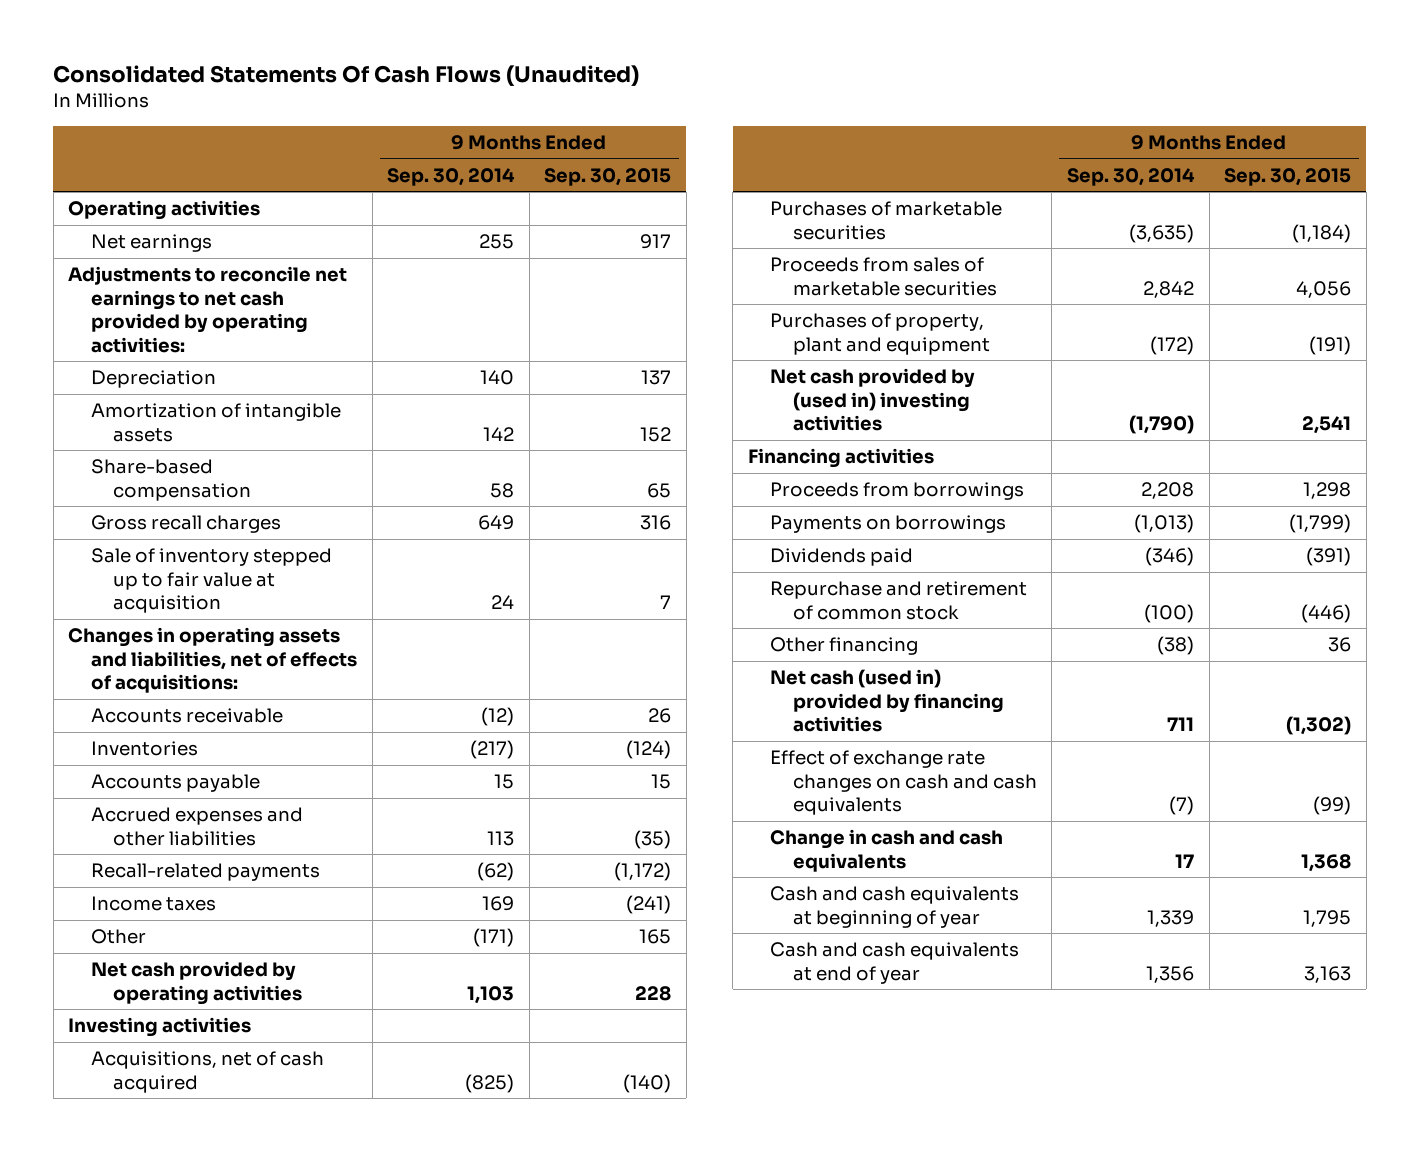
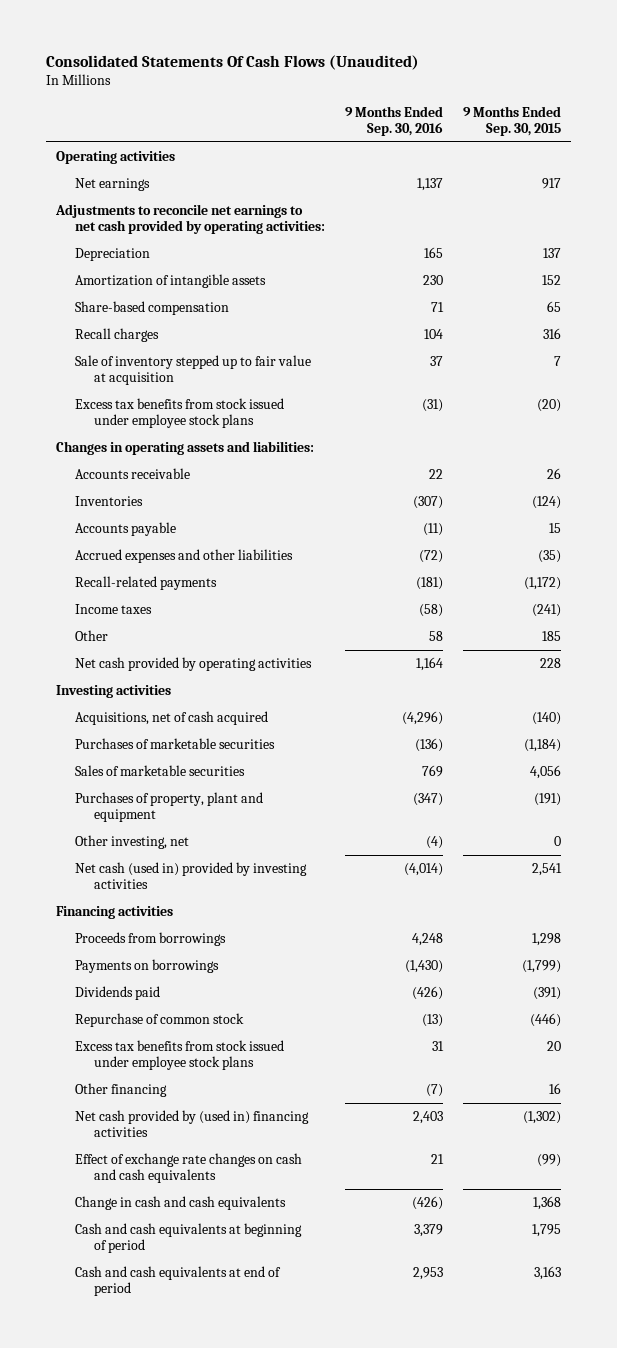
- | 9 Months Ended Sep. 30, 2014 | 9 Months Ended Sep. 30, 2015
+ | 9 Months Ended Sep. 30, 2016 | 9 Months Ended Sep. 30, 2015
- Gross recall charges | 649 | 316
+ Recall charges | 104 | 316
- Changes in operating assets and liabilities, net of effects of acquisitions:
+ Excess tax benefits from stock issued under employee stock plans | (31) | (20)
+ Changes in operating assets and liabilities:
- Other | (171) | 165
+ Other | 58 | 185
- Proceeds from sales of marketable securities | 2,842 | 4,056
+ Sales of marketable securities | 769 | 4,056
- Net cash provided by (used in) investing activities | (1,790) | 2,541
+ Other investing, net | (4) | 0
+ Net cash (used in) provided by investing activities | (4,014) | 2,541
- Repurchase and retirement of common stock | (100) | (446)
- Other financing | (38) | 36
- Net cash (used in) provided by financing activities | 711 | (1,302)
+ Repurchase of common stock | (13) | (446)
+ Excess tax benefits from stock issued under employee stock plans | 31 | 20
+ Other financing | (7) | 16
+ Net cash provided by (used in) financing activities | 2,403 | (1,302)
- Cash and cash equivalents at beginning of year | 1,339 | 1,795
- Cash and cash equivalents at end of year | 1,356 | 3,163
+ Cash and cash equivalents at beginning of period | 3,379 | 1,795
+ Cash and cash equivalents at end of period | 2,953 | 3,163

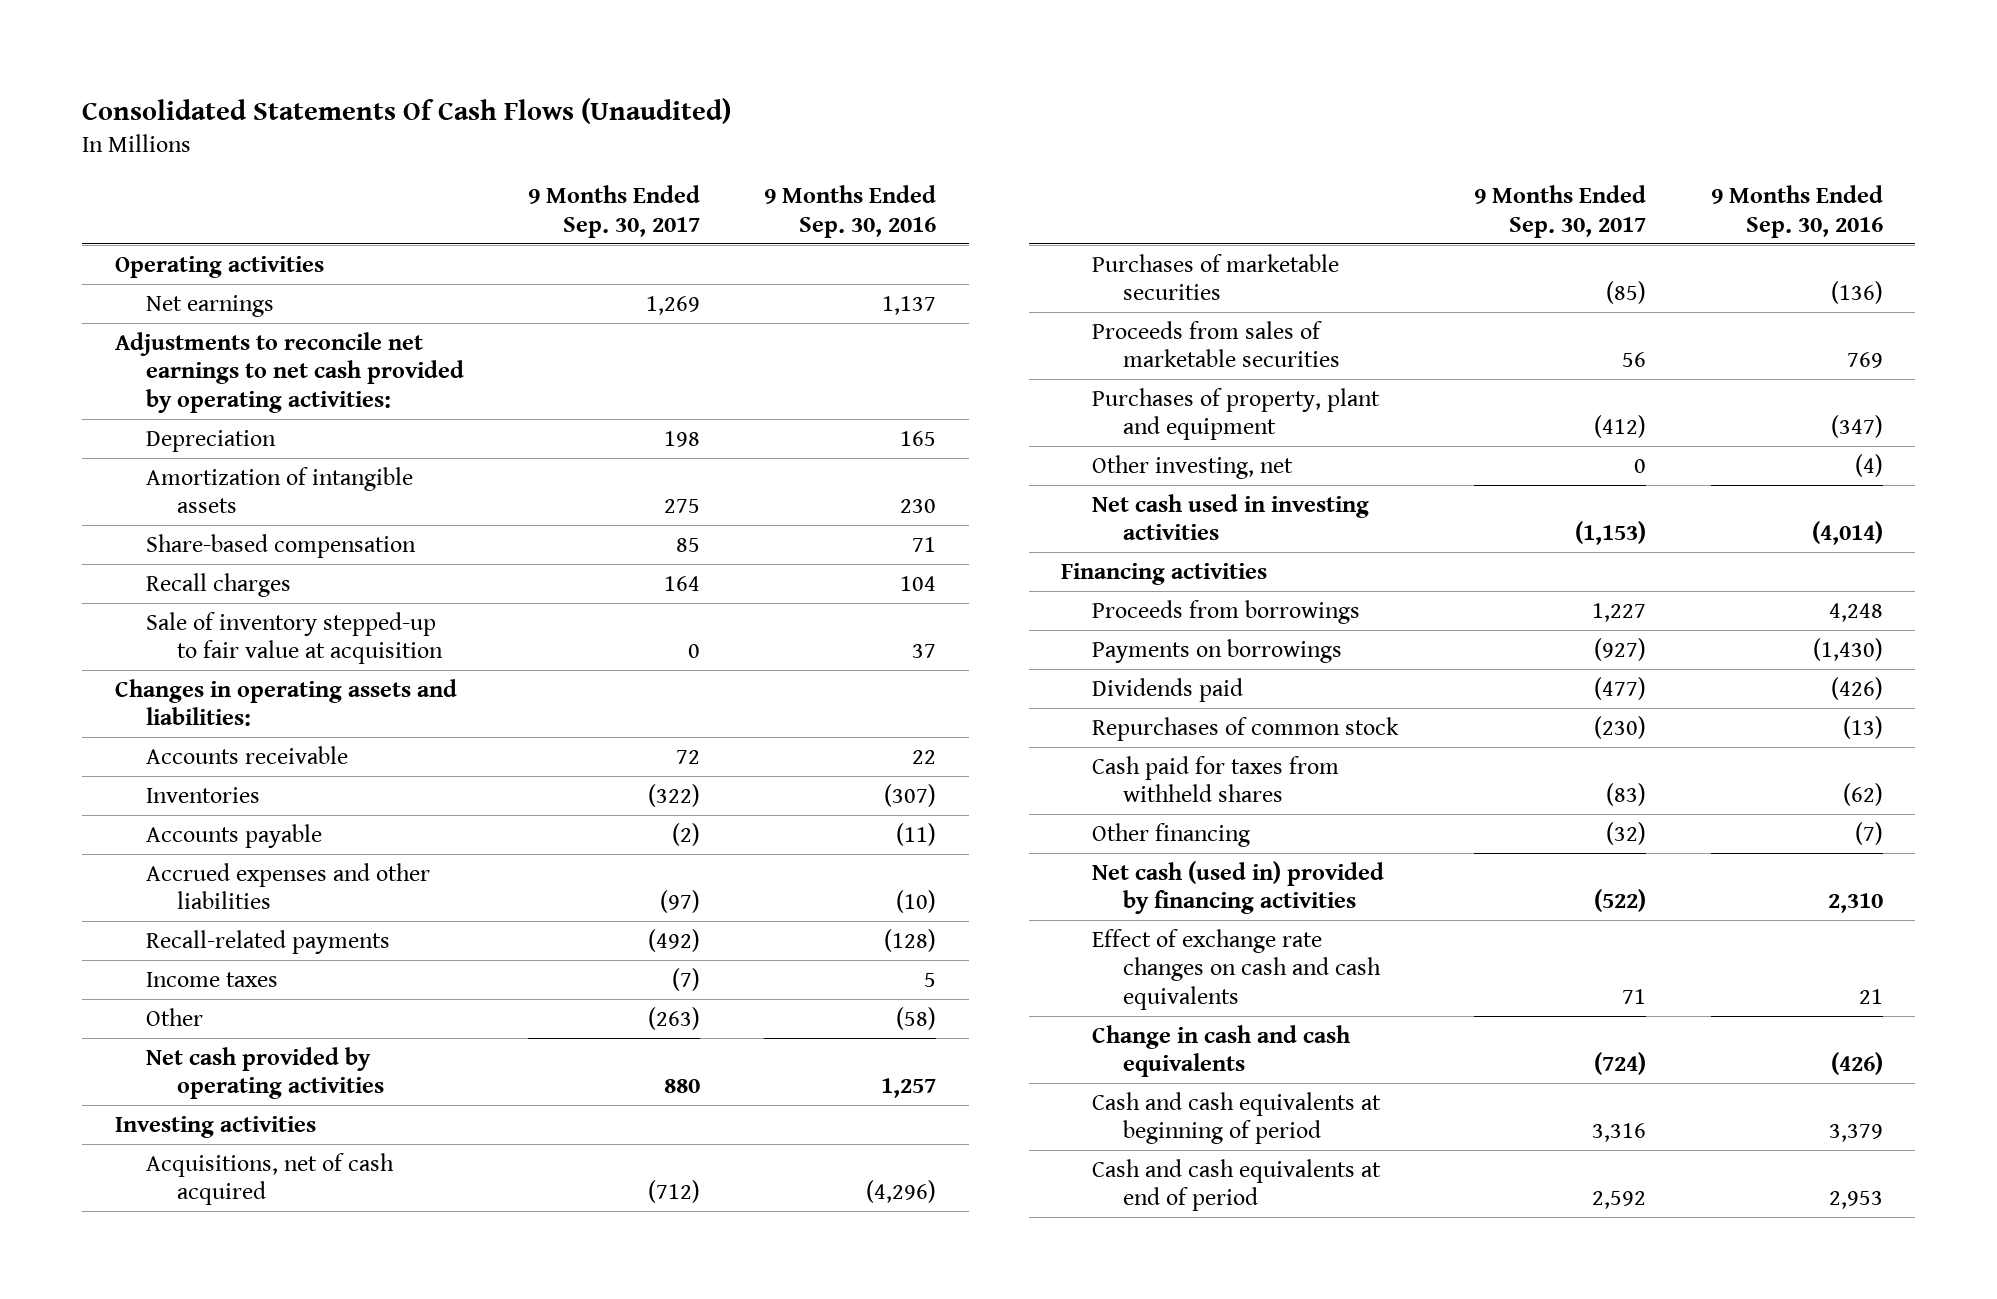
- | 9 Months Ended Sep. 30, 2016 | 9 Months Ended Sep. 30, 2015
+ | 9 Months Ended Sep. 30, 2017 | 9 Months Ended Sep. 30, 2016
- Sale of inventory stepped up to fair value at acquisition | 37 | 7
- Excess tax benefits from stock issued under employee stock plans | (31) | (20)
+ Sale of inventory stepped-up to fair value at acquisition | 0 | 37
- Accrued expenses and other liabilities | (72) | (35)
- Recall-related payments | (181) | (1,172)
- Income taxes | (58) | (241)
- Other | 58 | 185
- Net cash provided by operating activities | 1,164 | 228
+ Accrued expenses and other liabilities | (97) | (10)
+ Recall-related payments | (492) | (128)
+ Income taxes | (7) | 5
+ Other | (263) | (58)
+ Net cash provided by operating activities | 880 | 1,257
- Sales of marketable securities | 769 | 4,056
+ Proceeds from sales of marketable securities | 56 | 769
- Net cash (used in) provided by investing activities | (4,014) | 2,541
+ Net cash used in investing activities | (1,153) | (4,014)
- Repurchase of common stock | (13) | (446)
- Excess tax benefits from stock issued under employee stock plans | 31 | 20
+ Repurchases of common stock | (230) | (13)
+ Cash paid for taxes from withheld shares | (83) | (62)
- Net cash provided by (used in) financing activities | 2,403 | (1,302)
+ Net cash (used in) provided by financing activities | (522) | 2,310

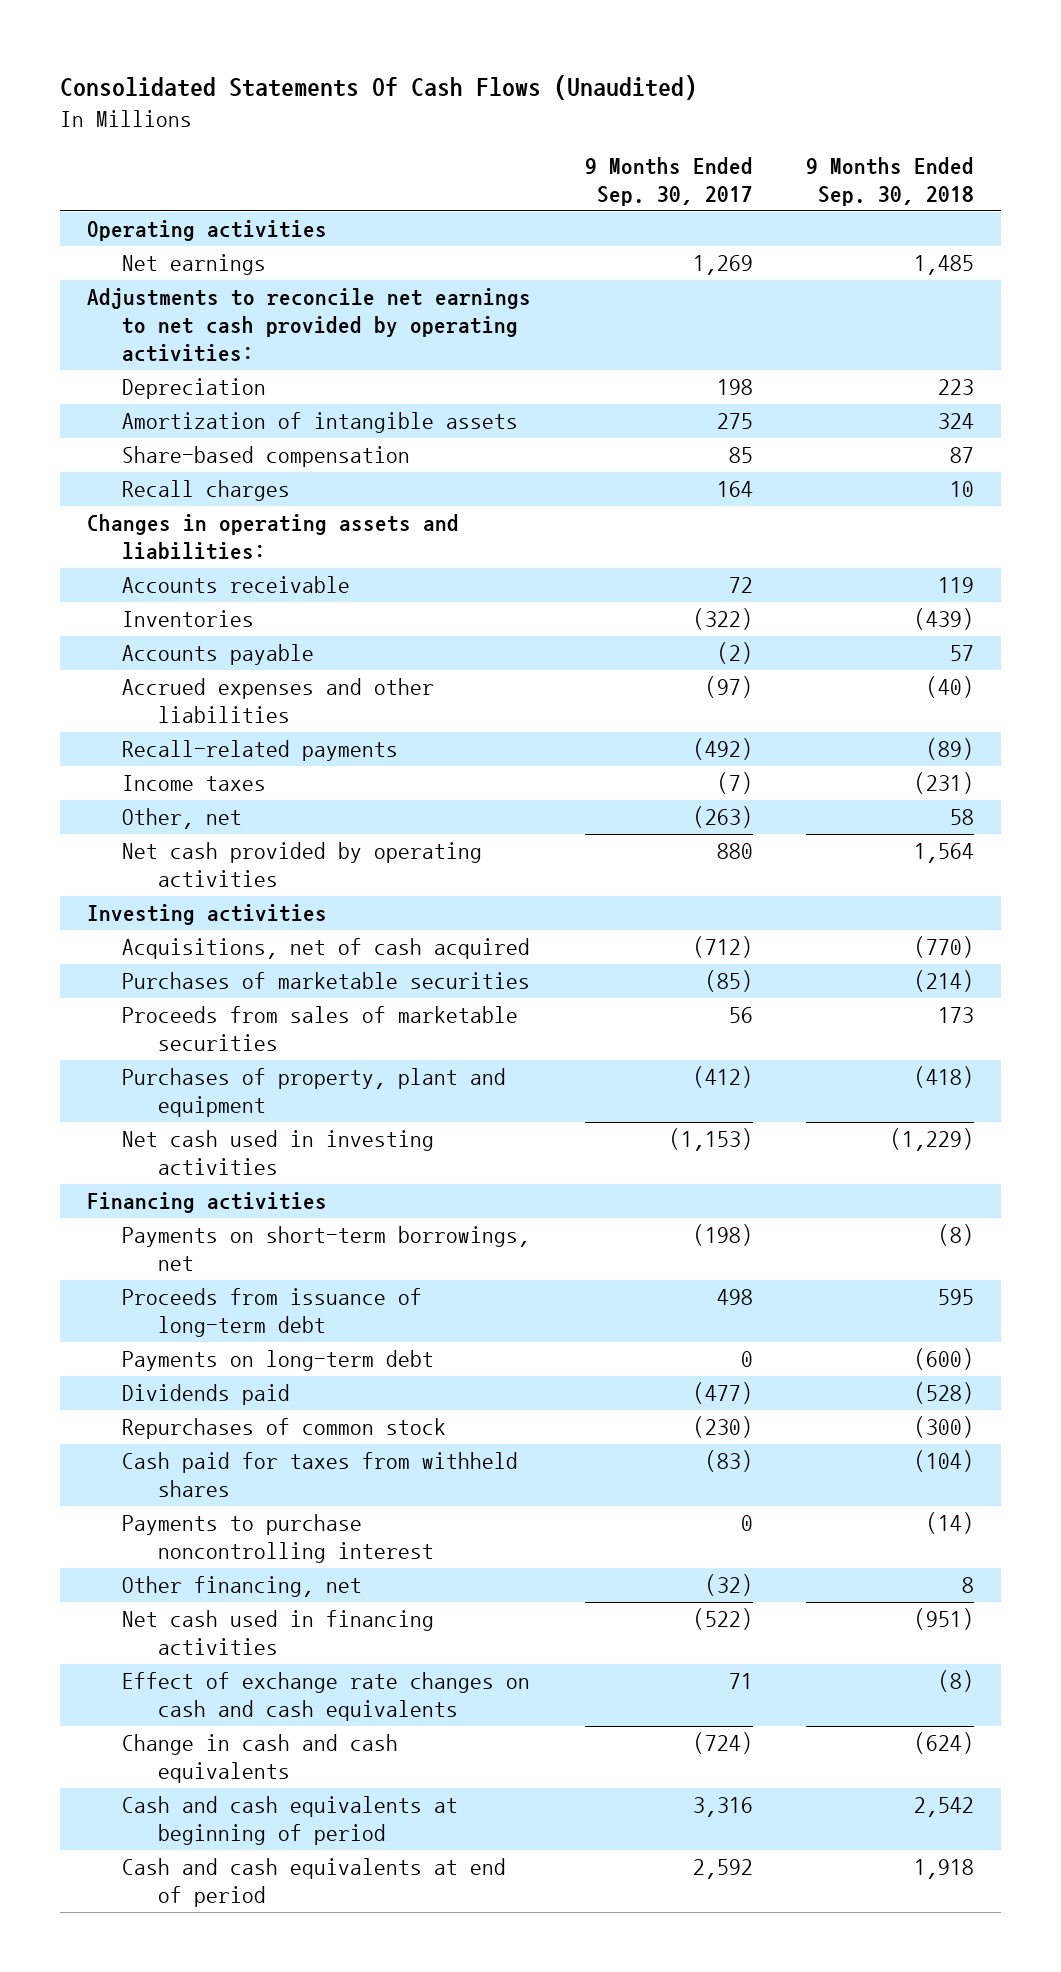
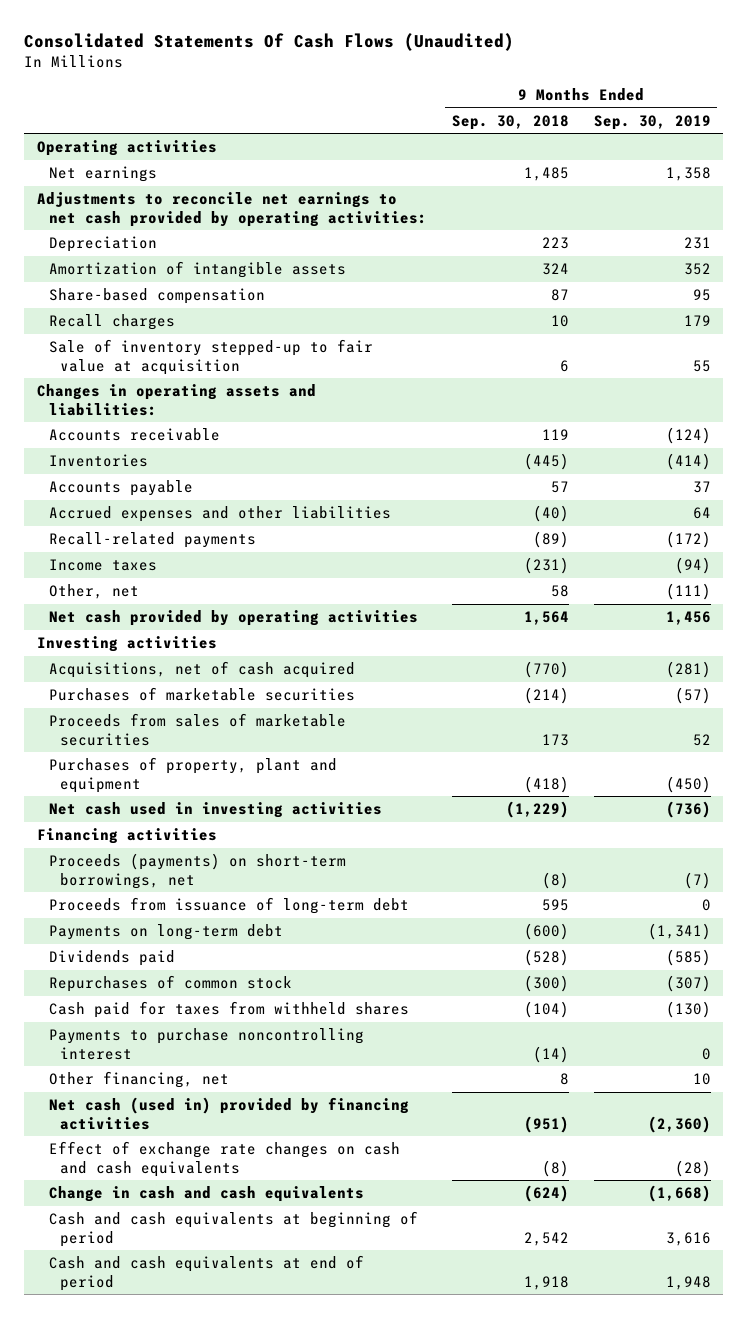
- | 9 Months Ended Sep. 30, 2017 | 9 Months Ended Sep. 30, 2018
+ | 9 Months Ended Sep. 30, 2018 | 9 Months Ended Sep. 30, 2019
+ Sale of inventory stepped-up to fair value at acquisition | 6 | 55
- Inventories | (322) | (439)
+ Inventories | (445) | (414)
- Payments on short-term borrowings, net | (198) | (8)
+ Proceeds (payments) on short-term borrowings, net | (8) | (7)
- Net cash used in financing activities | (522) | (951)
+ Net cash (used in) provided by financing activities | (951) | (2,360)

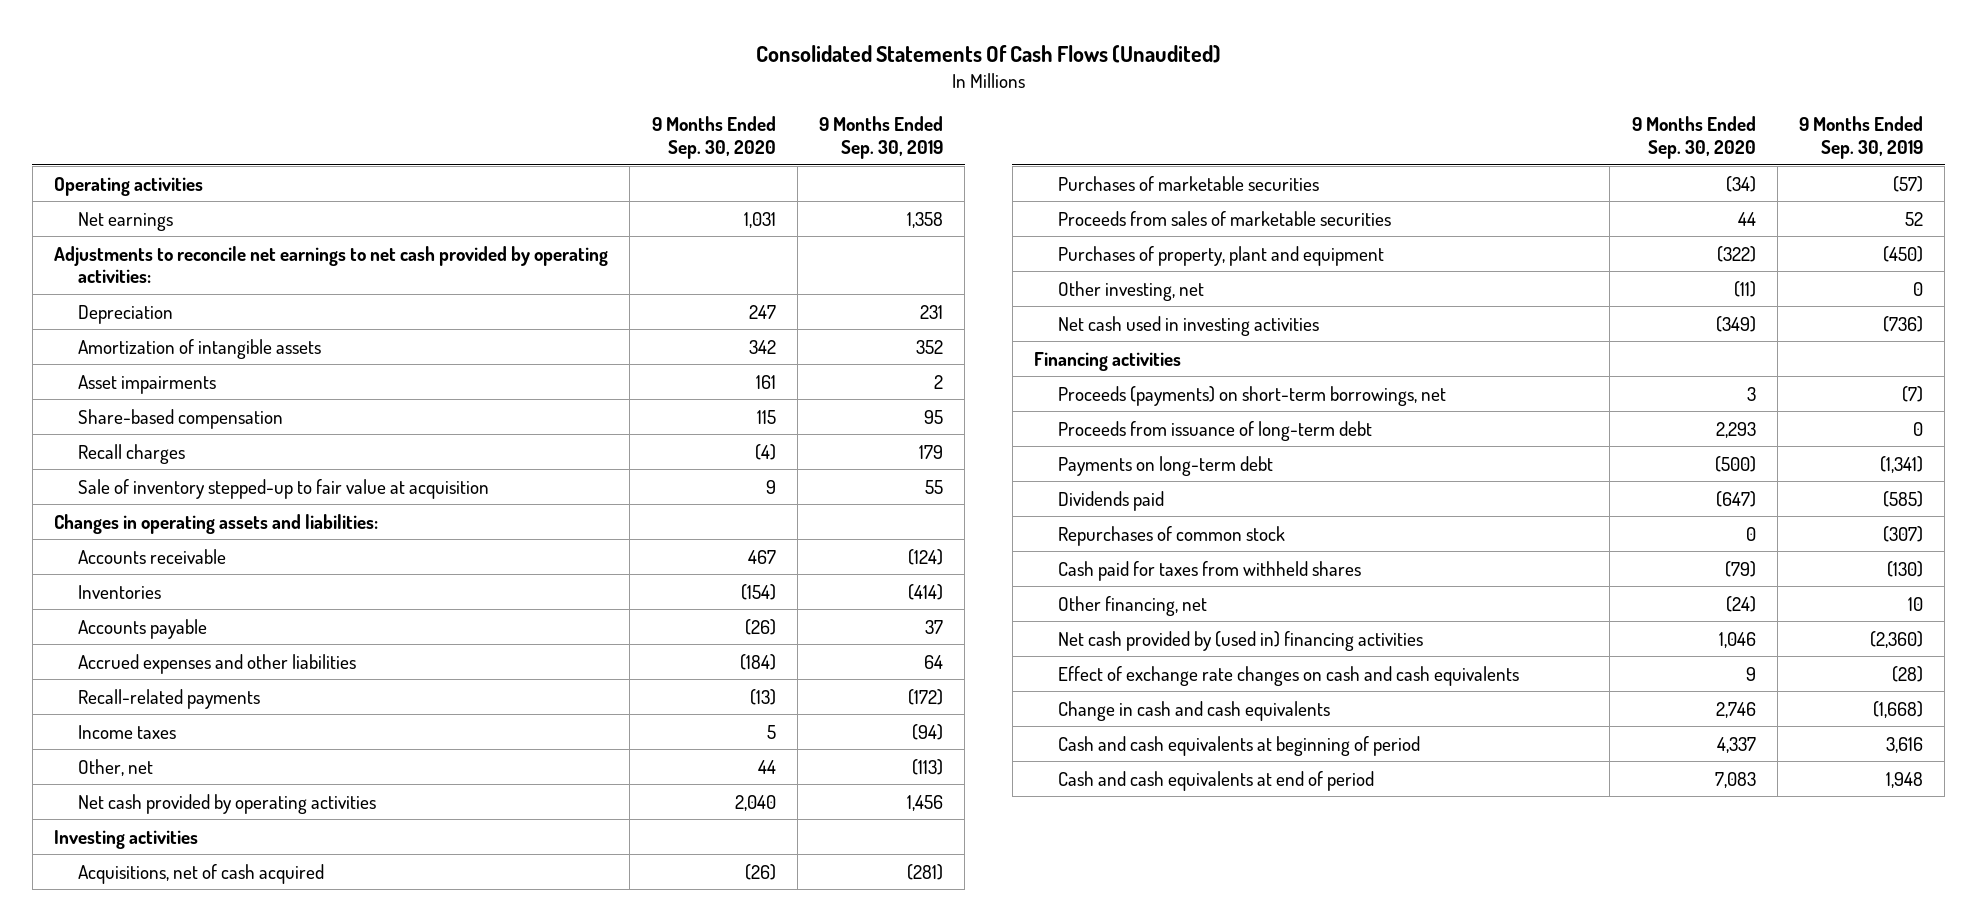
- | 9 Months Ended Sep. 30, 2018 | 9 Months Ended Sep. 30, 2019
+ | 9 Months Ended Sep. 30, 2020 | 9 Months Ended Sep. 30, 2019
+ Asset impairments | 161 | 2
- Other, net | 58 | (111)
+ Other, net | 44 | (113)
+ Other investing, net | (11) | 0
- Payments to purchase noncontrolling interest | (14) | 0
- Net cash (used in) provided by financing activities | (951) | (2,360)
+ Net cash provided by (used in) financing activities | 1,046 | (2,360)

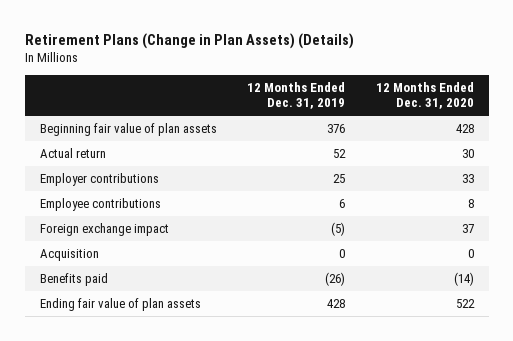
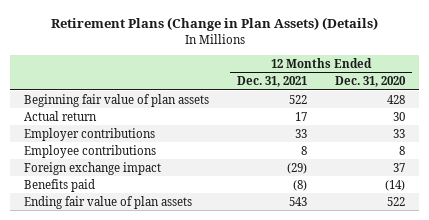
- | 12 Months Ended Dec. 31, 2019 | 12 Months Ended Dec. 31, 2020
+ | 12 Months Ended Dec. 31, 2021 | 12 Months Ended Dec. 31, 2020
- Acquisition | 0 | 0

